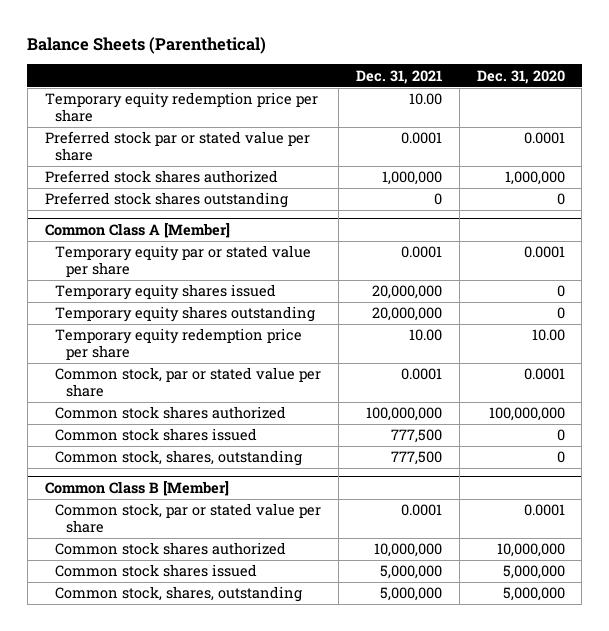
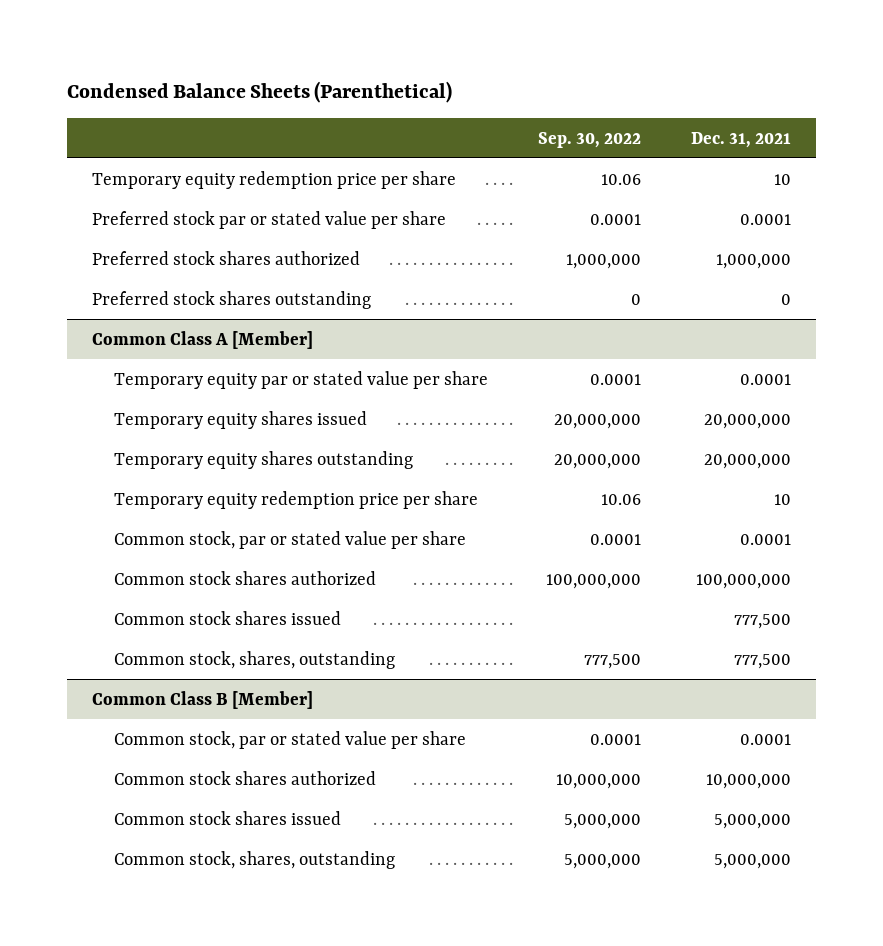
- Balance Sheets (Parenthetical)
+ Condensed Balance Sheets (Parenthetical)
- | Dec. 31, 2021 | Dec. 31, 2020
+ | Sep. 30, 2022 | Dec. 31, 2021
- Temporary equity redemption price per share | 10.00 |
+ Temporary equity redemption price per share | 10.06 | 10
@ Common Class A [Member]
- Temporary equity redemption price per share | 10.00 | 10.00
+ Temporary equity redemption price per share | 10.06 | 10

